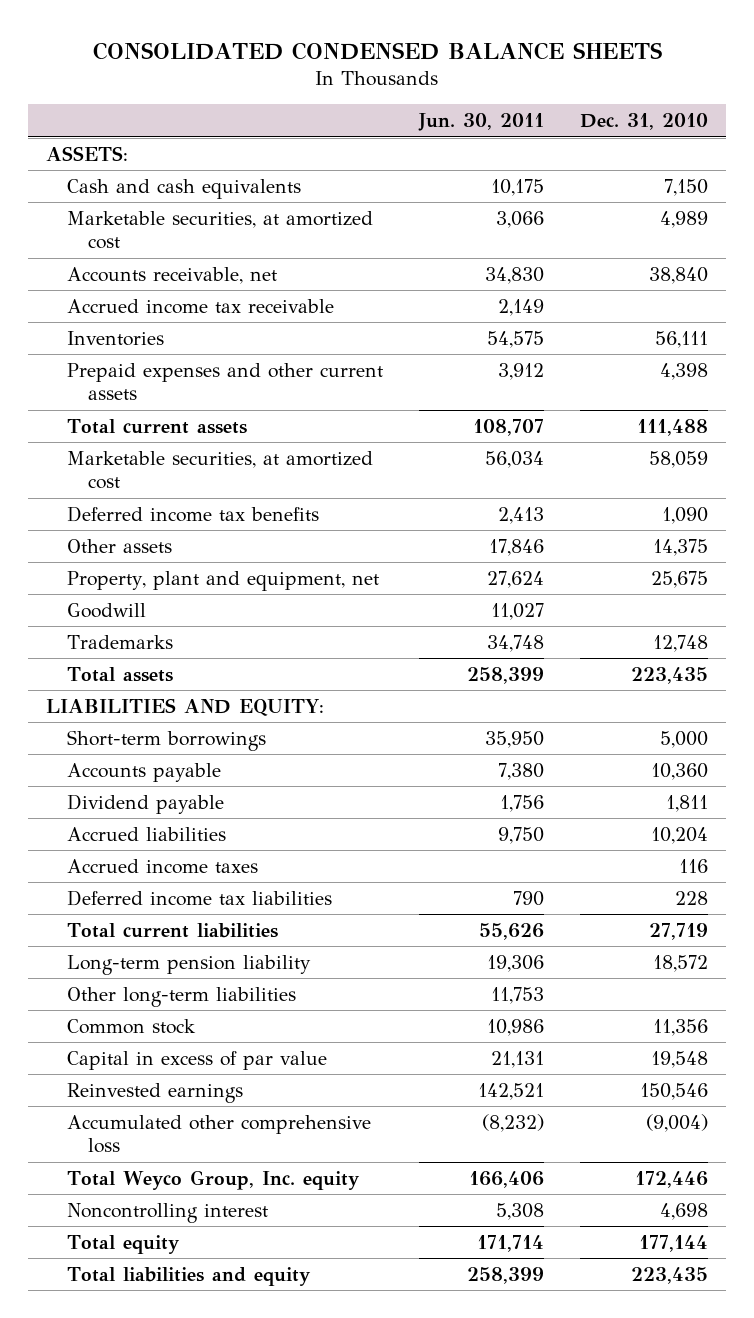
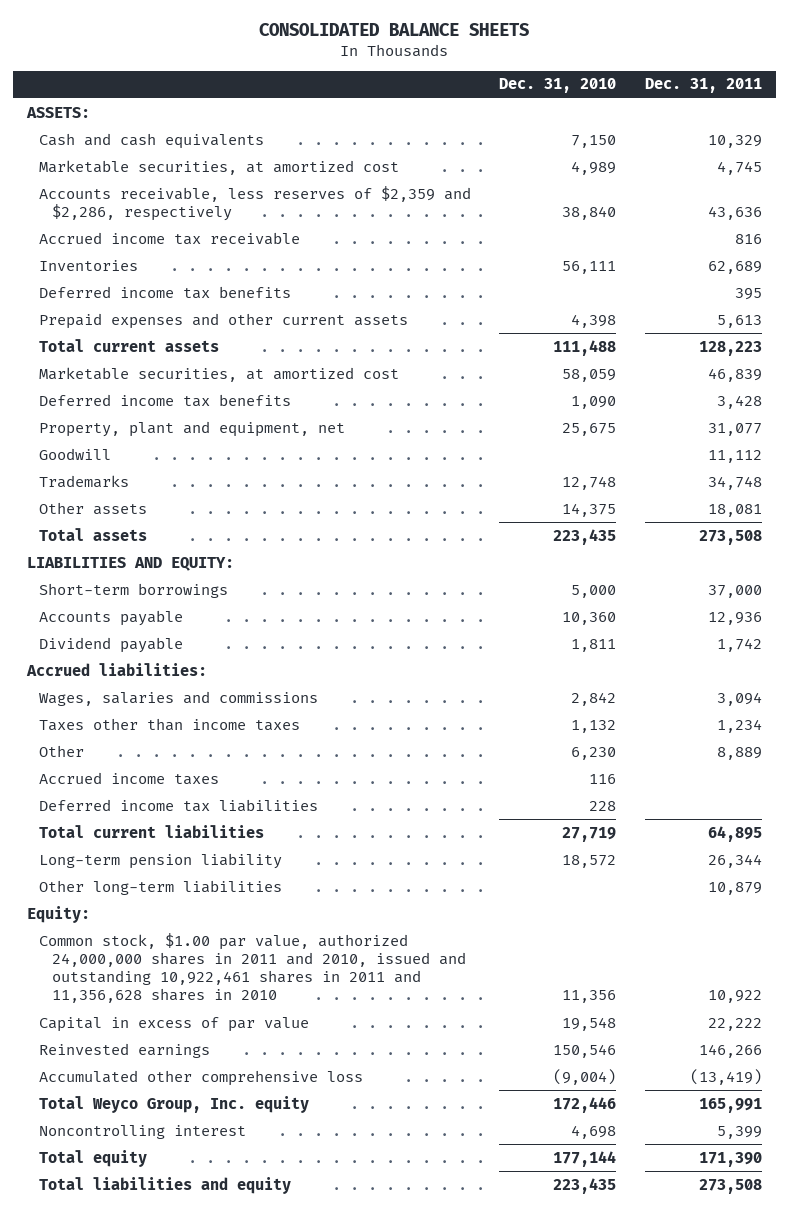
- CONSOLIDATED CONDENSED BALANCE SHEETS
+ CONSOLIDATED BALANCE SHEETS
- | Jun. 30, 2011 | Dec. 31, 2010
+ | Dec. 31, 2010 | Dec. 31, 2011
- Accounts receivable, net | 34,830 | 38,840
+ Accounts receivable, less reserves of $2,359 and $2,286, respectively | 38,840 | 43,636
+ Deferred income tax benefits | | 395
moved down: Other assets | 14,375 | 18,081
- Accrued liabilities | 9,750 | 10,204
+ Accrued liabilities:
+ Wages, salaries and commissions | 2,842 | 3,094
+ Taxes other than income taxes | 1,132 | 1,234
+ Other | 6,230 | 8,889
- Common stock | 10,986 | 11,356
+ Equity:
+ Common stock, $1.00 par value, authorized 24,000,000 shares in 2011 and 2010, issued and outstanding 10,922,461 shares in 2011 and 11,356,628 shares in 2010 | 11,356 | 10,922

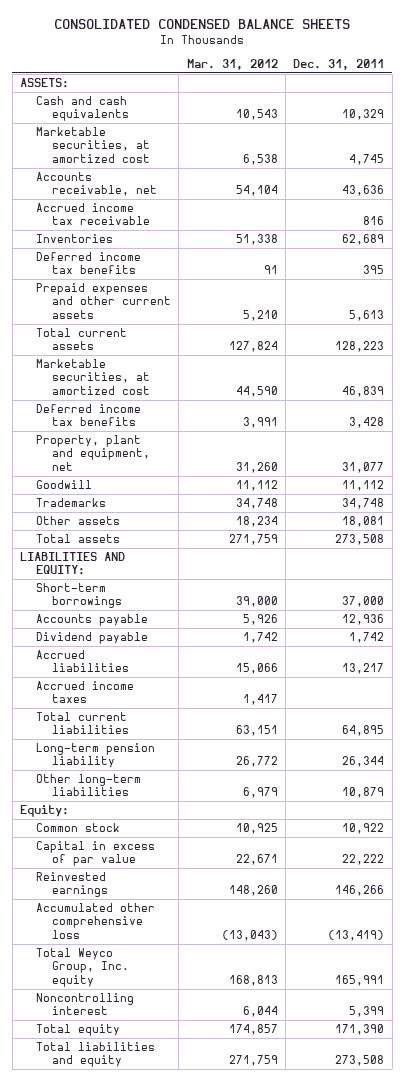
- CONSOLIDATED BALANCE SHEETS
+ CONSOLIDATED CONDENSED BALANCE SHEETS
- | Dec. 31, 2010 | Dec. 31, 2011
+ | Mar. 31, 2012 | Dec. 31, 2011
- Accounts receivable, less reserves of $2,359 and $2,286, respectively | 38,840 | 43,636
+ Accounts receivable, net | 54,104 | 43,636
- Accrued liabilities:
- Wages, salaries and commissions | 2,842 | 3,094
- Taxes other than income taxes | 1,132 | 1,234
- Other | 6,230 | 8,889
+ Accrued liabilities | 15,066 | 13,217
- Deferred income tax liabilities | 228 |
- Common stock, $1.00 par value, authorized 24,000,000 shares in 2011 and 2010, issued and outstanding 10,922,461 shares in 2011 and 11,356,628 shares in 2010 | 11,356 | 10,922
+ Common stock | 10,925 | 10,922

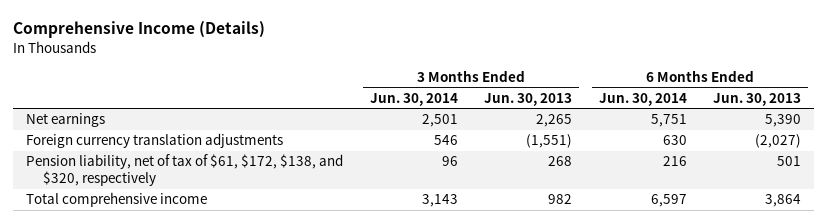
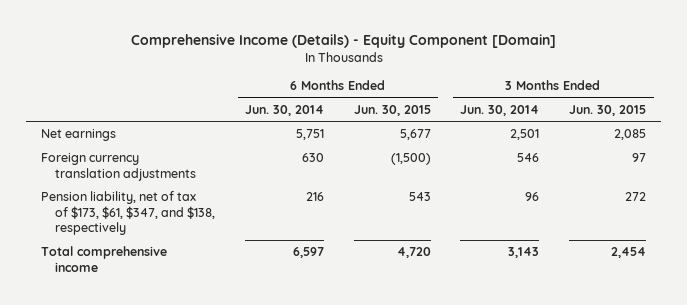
- Comprehensive Income (Details)
+ Comprehensive Income (Details) - Equity Component [Domain]
- | 3 Months Ended Jun. 30, 2014 | 3 Months Ended Jun. 30, 2013 | 6 Months Ended Jun. 30, 2014 | 6 Months Ended Jun. 30, 2013
+ | 6 Months Ended Jun. 30, 2014 | 6 Months Ended Jun. 30, 2015 | 3 Months Ended Jun. 30, 2014 | 3 Months Ended Jun. 30, 2015
- Pension liability, net of tax of $61, $172, $138, and $320, respectively | 96 | 268 | 216 | 501
+ Pension liability, net of tax of $173, $61, $347, and $138, respectively | 216 | 543 | 96 | 272

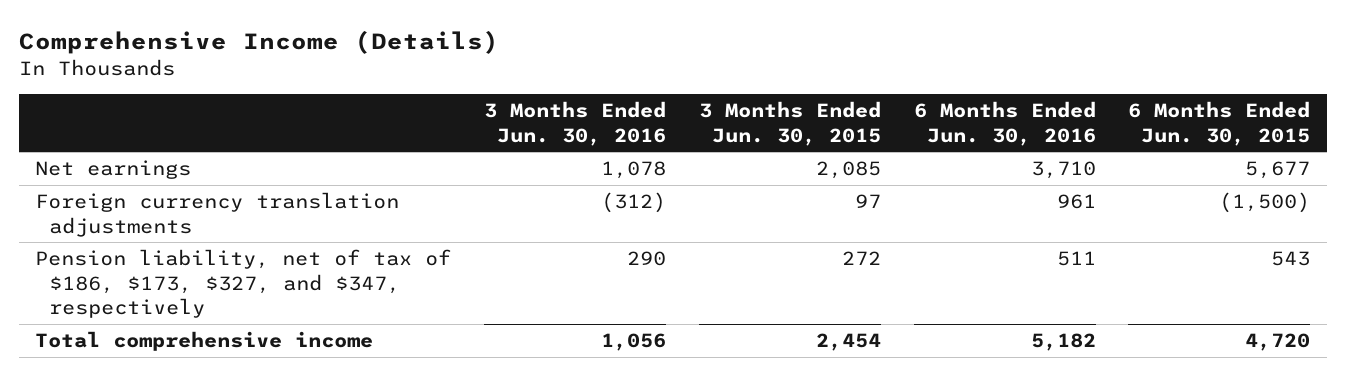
- Comprehensive Income (Details) - Equity Component [Domain]
+ Comprehensive Income (Details)
- | 6 Months Ended Jun. 30, 2014 | 6 Months Ended Jun. 30, 2015 | 3 Months Ended Jun. 30, 2014 | 3 Months Ended Jun. 30, 2015
+ | 3 Months Ended Jun. 30, 2016 | 3 Months Ended Jun. 30, 2015 | 6 Months Ended Jun. 30, 2016 | 6 Months Ended Jun. 30, 2015
- Pension liability, net of tax of $173, $61, $347, and $138, respectively | 216 | 543 | 96 | 272
+ Pension liability, net of tax of $186, $173, $327, and $347, respectively | 290 | 272 | 511 | 543

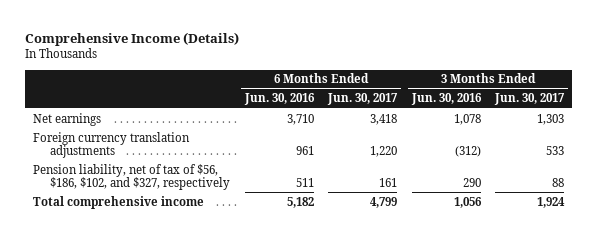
- | 3 Months Ended Jun. 30, 2016 | 3 Months Ended Jun. 30, 2015 | 6 Months Ended Jun. 30, 2016 | 6 Months Ended Jun. 30, 2015
+ | 6 Months Ended Jun. 30, 2016 | 6 Months Ended Jun. 30, 2017 | 3 Months Ended Jun. 30, 2016 | 3 Months Ended Jun. 30, 2017
- Pension liability, net of tax of $186, $173, $327, and $347, respectively | 290 | 272 | 511 | 543
+ Pension liability, net of tax of $56, $186, $102, and $327, respectively | 511 | 161 | 290 | 88

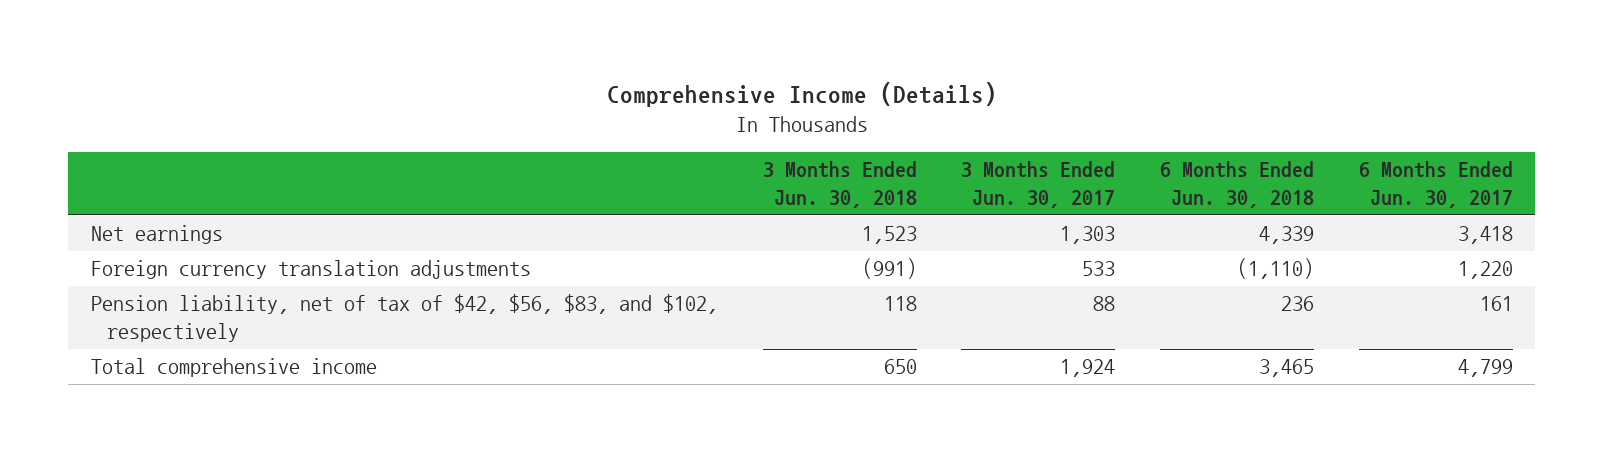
- | 6 Months Ended Jun. 30, 2016 | 6 Months Ended Jun. 30, 2017 | 3 Months Ended Jun. 30, 2016 | 3 Months Ended Jun. 30, 2017
+ | 3 Months Ended Jun. 30, 2018 | 3 Months Ended Jun. 30, 2017 | 6 Months Ended Jun. 30, 2018 | 6 Months Ended Jun. 30, 2017
- Pension liability, net of tax of $56, $186, $102, and $327, respectively | 511 | 161 | 290 | 88
+ Pension liability, net of tax of $42, $56, $83, and $102, respectively | 118 | 88 | 236 | 161

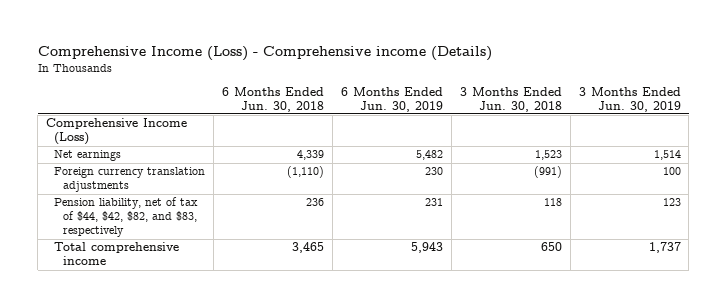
- Comprehensive Income (Details)
+ Comprehensive Income (Loss) - Comprehensive income (Details)
- | 3 Months Ended Jun. 30, 2018 | 3 Months Ended Jun. 30, 2017 | 6 Months Ended Jun. 30, 2018 | 6 Months Ended Jun. 30, 2017
+ | 6 Months Ended Jun. 30, 2018 | 6 Months Ended Jun. 30, 2019 | 3 Months Ended Jun. 30, 2018 | 3 Months Ended Jun. 30, 2019
+ Comprehensive Income (Loss)
- Pension liability, net of tax of $42, $56, $83, and $102, respectively | 118 | 88 | 236 | 161
+ Pension liability, net of tax of $44, $42, $82, and $83, respectively | 236 | 231 | 118 | 123

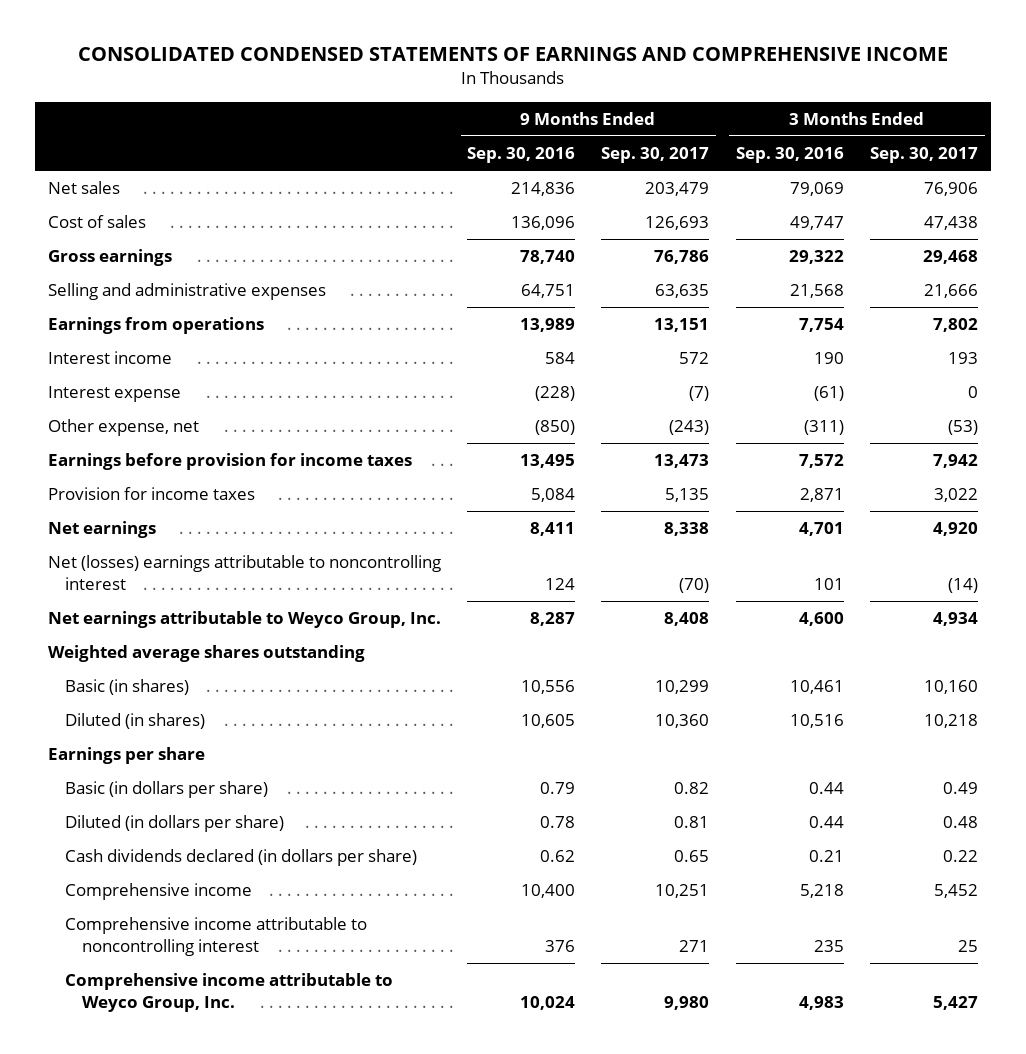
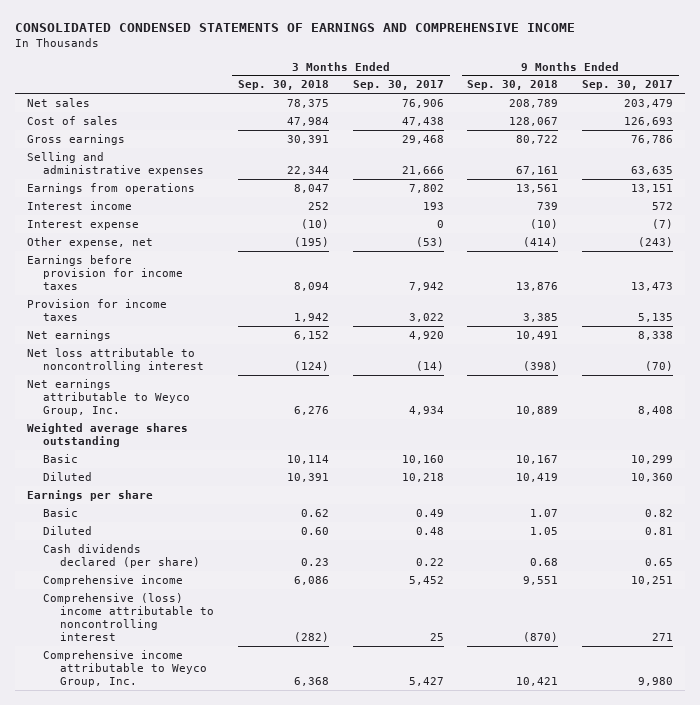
- | 9 Months Ended Sep. 30, 2016 | 9 Months Ended Sep. 30, 2017 | 3 Months Ended Sep. 30, 2016 | 3 Months Ended Sep. 30, 2017
+ | 3 Months Ended Sep. 30, 2018 | 3 Months Ended Sep. 30, 2017 | 9 Months Ended Sep. 30, 2018 | 9 Months Ended Sep. 30, 2017
- Net (losses) earnings attributable to noncontrolling interest | 124 | (70) | 101 | (14)
+ Net loss attributable to noncontrolling interest | (124) | (14) | (398) | (70)
- Basic (in shares) | 10,556 | 10,299 | 10,461 | 10,160
- Diluted (in shares) | 10,605 | 10,360 | 10,516 | 10,218
+ Basic | 10,114 | 10,160 | 10,167 | 10,299
+ Diluted | 10,391 | 10,218 | 10,419 | 10,360
- Basic (in dollars per share) | 0.79 | 0.82 | 0.44 | 0.49
- Diluted (in dollars per share) | 0.78 | 0.81 | 0.44 | 0.48
- Cash dividends declared (in dollars per share) | 0.62 | 0.65 | 0.21 | 0.22
+ Basic | 0.62 | 0.49 | 1.07 | 0.82
+ Diluted | 0.60 | 0.48 | 1.05 | 0.81
+ Cash dividends declared (per share) | 0.23 | 0.22 | 0.68 | 0.65
- Comprehensive income attributable to noncontrolling interest | 376 | 271 | 235 | 25
+ Comprehensive (loss) income attributable to noncontrolling interest | (282) | 25 | (870) | 271

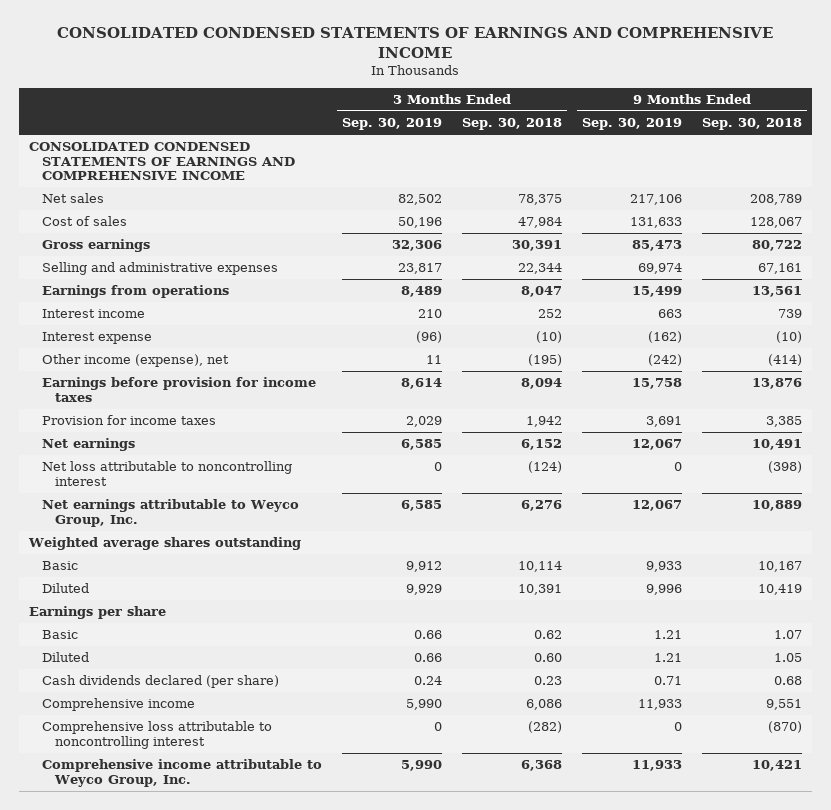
- | 3 Months Ended Sep. 30, 2018 | 3 Months Ended Sep. 30, 2017 | 9 Months Ended Sep. 30, 2018 | 9 Months Ended Sep. 30, 2017
+ | 3 Months Ended Sep. 30, 2019 | 3 Months Ended Sep. 30, 2018 | 9 Months Ended Sep. 30, 2019 | 9 Months Ended Sep. 30, 2018
+ CONSOLIDATED CONDENSED STATEMENTS OF EARNINGS AND COMPREHENSIVE INCOME
- Other expense, net | (195) | (53) | (414) | (243)
+ Other income (expense), net | 11 | (195) | (242) | (414)
- Comprehensive (loss) income attributable to noncontrolling interest | (282) | 25 | (870) | 271
+ Comprehensive loss attributable to noncontrolling interest | 0 | (282) | 0 | (870)

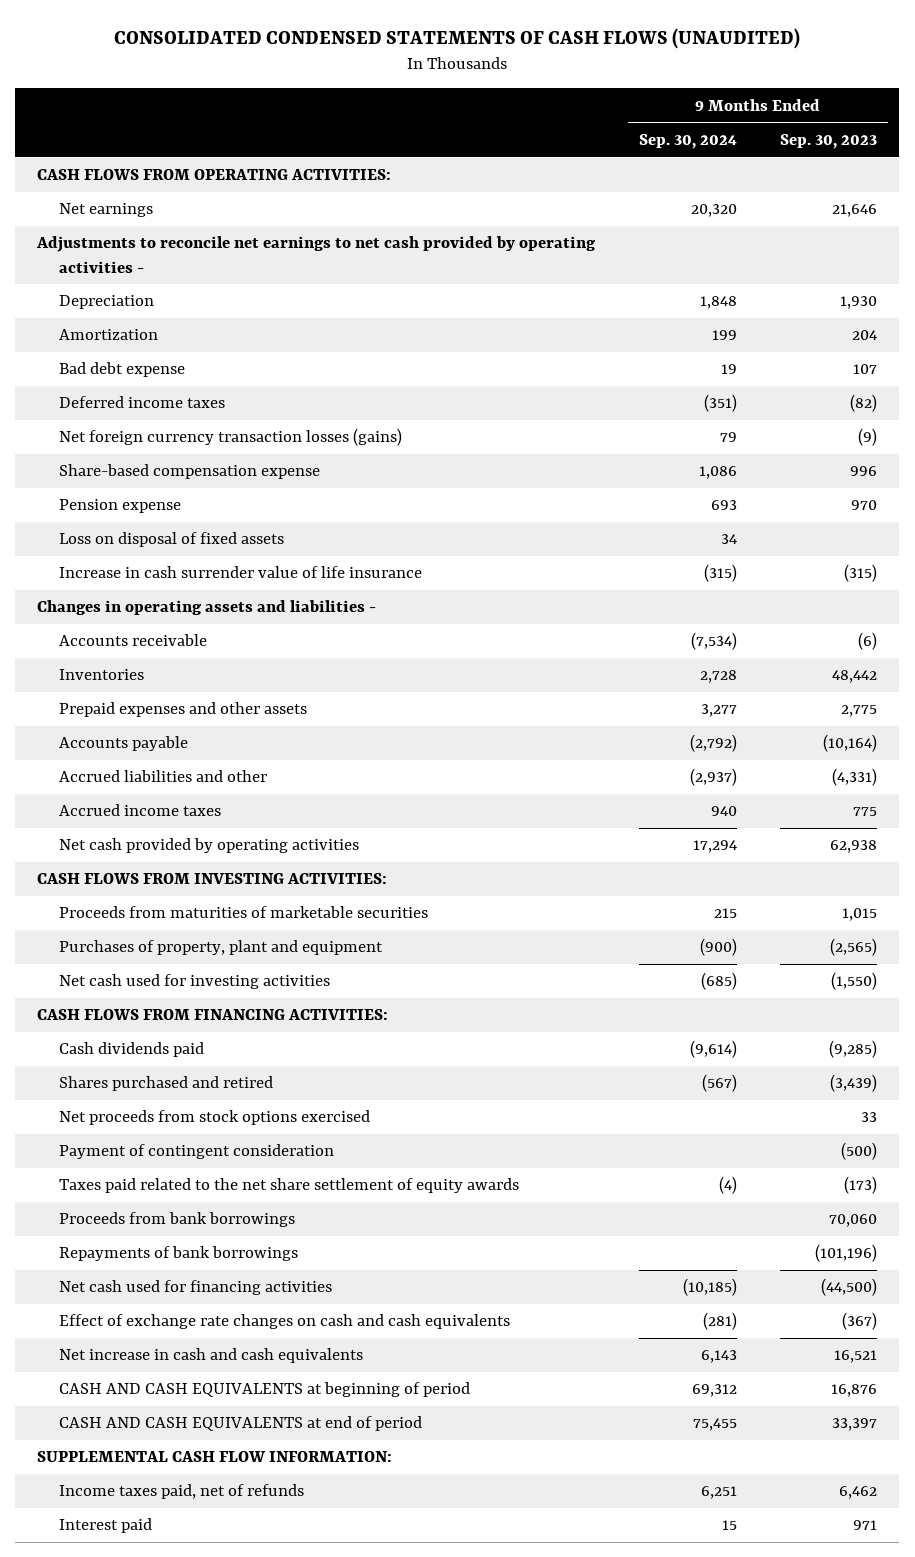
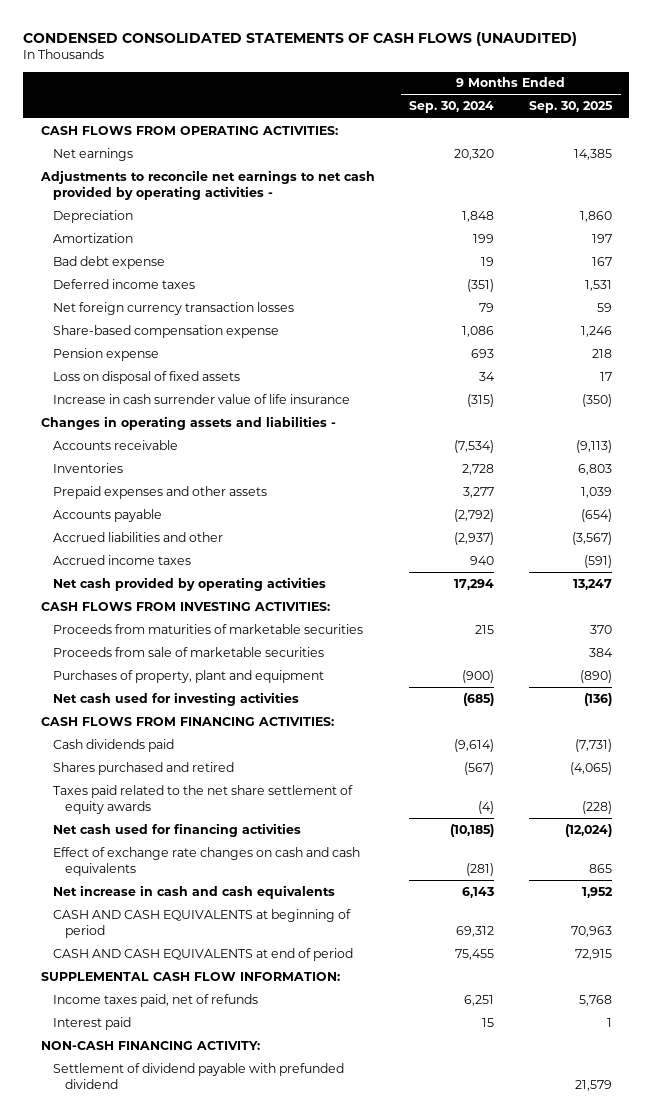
- CONSOLIDATED CONDENSED STATEMENTS OF CASH FLOWS (UNAUDITED)
+ CONDENSED CONSOLIDATED STATEMENTS OF CASH FLOWS (UNAUDITED)
- | 9 Months Ended Sep. 30, 2024 | 9 Months Ended Sep. 30, 2023
+ | 9 Months Ended Sep. 30, 2024 | 9 Months Ended Sep. 30, 2025
- Net foreign currency transaction losses (gains) | 79 | (9)
+ Net foreign currency transaction losses | 79 | 59
+ Proceeds from sale of marketable securities | | 384
- Net proceeds from stock options exercised | | 33
- Payment of contingent consideration | | (500)
- Proceeds from bank borrowings | | 70,060
- Repayments of bank borrowings | | (101,196)
+ NON-CASH FINANCING ACTIVITY:
+ Settlement of dividend payable with prefunded dividend | | 21,579

